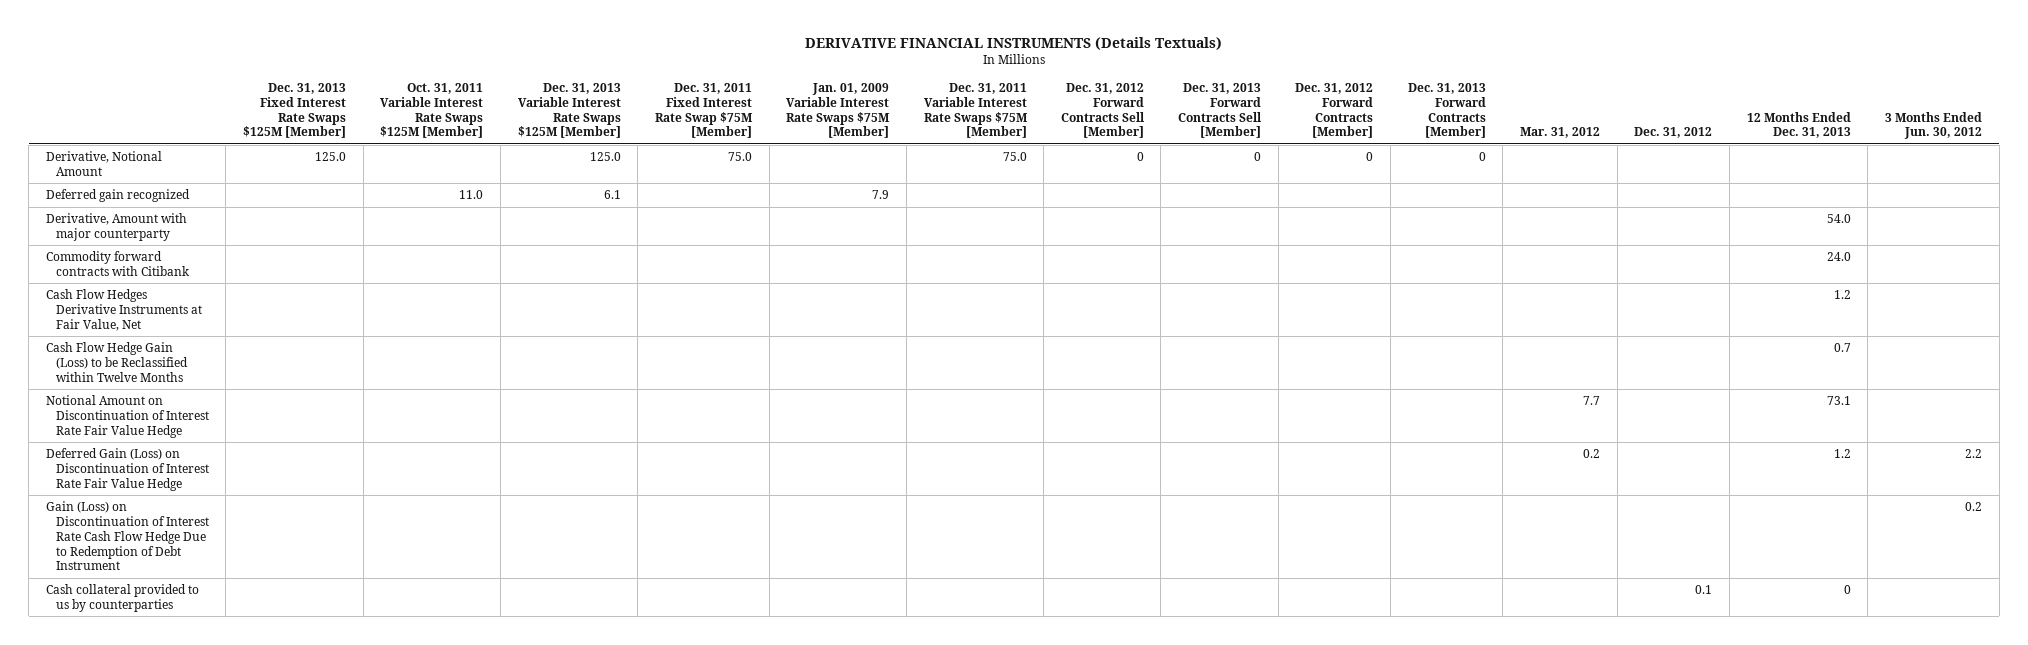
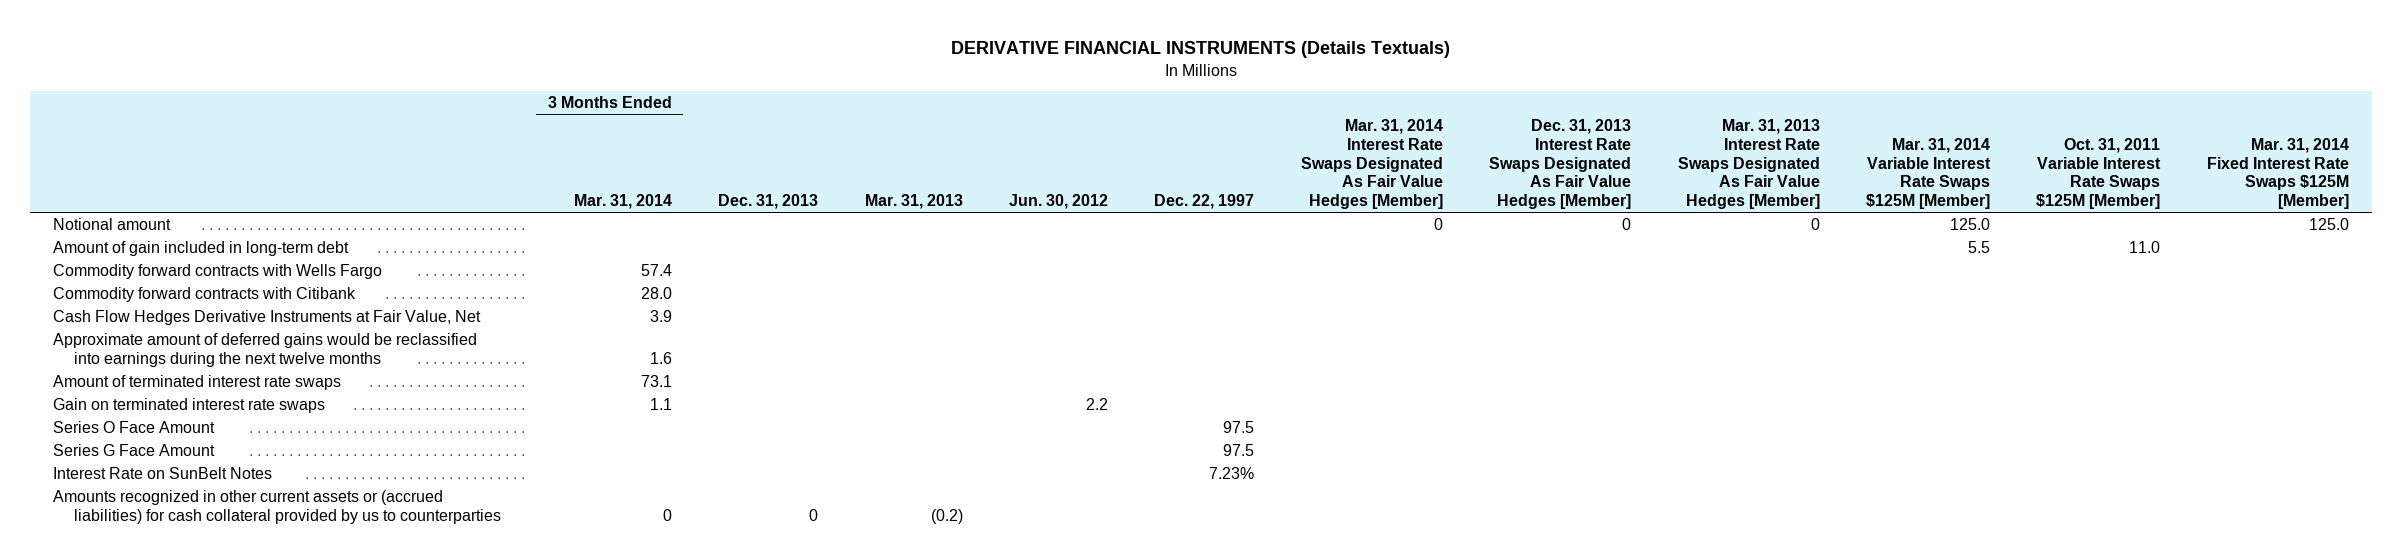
- | Dec. 31, 2013 Fixed Interest Rate Swaps $125M [Member] | Oct. 31, 2011 Variable Interest Rate Swaps $125M [Member] | Dec. 31, 2013 Variable Interest Rate Swaps $125M [Member] | Dec. 31, 2011 Fixed Interest Rate Swap $75M [Member] | Jan. 01, 2009 Variable Interest Rate Swaps $75M [Member] | Dec. 31, 2011 Variable Interest Rate Swaps $75M [Member] | Dec. 31, 2012 Forward Contracts Sell [Member] | Dec. 31, 2013 Forward Contracts Sell [Member] | Dec. 31, 2012 Forward Contracts [Member] | Dec. 31, 2013 Forward Contracts [Member] | Mar. 31, 2012 | Dec. 31, 2012 | 12 Months Ended Dec. 31, 2013 | 3 Months Ended Jun. 30, 2012
+ | 3 Months Ended Mar. 31, 2014 | Dec. 31, 2013 | Mar. 31, 2013 | Jun. 30, 2012 | Dec. 22, 1997 | Mar. 31, 2014 Interest Rate Swaps Designated As Fair Value Hedges [Member] | Dec. 31, 2013 Interest Rate Swaps Designated As Fair Value Hedges [Member] | Mar. 31, 2013 Interest Rate Swaps Designated As Fair Value Hedges [Member] | Mar. 31, 2014 Variable Interest Rate Swaps $125M [Member] | Oct. 31, 2011 Variable Interest Rate Swaps $125M [Member] | Mar. 31, 2014 Fixed Interest Rate Swaps $125M [Member]
- Derivative, Notional Amount | 125.0 | | 125.0 | 75.0 | | 75.0 | 0 | 0 | 0 | 0 | | | |
- Deferred gain recognized | | 11.0 | 6.1 | | 7.9 | | | | | | | | |
- Derivative, Amount with major counterparty | | | | | | | | | | | | | 54.0 |
+ Notional amount | | | | | | 0 | 0 | 0 | 125.0 | | 125.0
+ Amount of gain included in long-term debt | | | | | | | | | 5.5 | 11.0 |
+ Commodity forward contracts with Wells Fargo | 57.4 | | | | | | | | | |
- Cash Flow Hedge Gain (Loss) to be Reclassified within Twelve Months | | | | | | | | | | | | | 0.7 |
- Notional Amount on Discontinuation of Interest Rate Fair Value Hedge | | | | | | | | | | | 7.7 | | 73.1 |
- Deferred Gain (Loss) on Discontinuation of Interest Rate Fair Value Hedge | | | | | | | | | | | 0.2 | | 1.2 | 2.2
- Gain (Loss) on Discontinuation of Interest Rate Cash Flow Hedge Due to Redemption of Debt Instrument | | | | | | | | | | | | | | 0.2
- Cash collateral provided to us by counterparties | | | | | | | | | | | | 0.1 | 0 |
+ Approximate amount of deferred gains would be reclassified into earnings during the next twelve months | 1.6 | | | | | | | | | |
+ Amount of terminated interest rate swaps | 73.1 | | | | | | | | | |
+ Gain on terminated interest rate swaps | 1.1 | | | 2.2 | | | | | | |
+ Series O Face Amount | | | | | 97.5 | | | | | |
+ Series G Face Amount | | | | | 97.5 | | | | | |
+ Interest Rate on SunBelt Notes | | | | | 7.23% | | | | | |
+ Amounts recognized in other current assets or (accrued liabilities) for cash collateral provided by us to counterparties | 0 | 0 | (0.2) | | | | | | | |

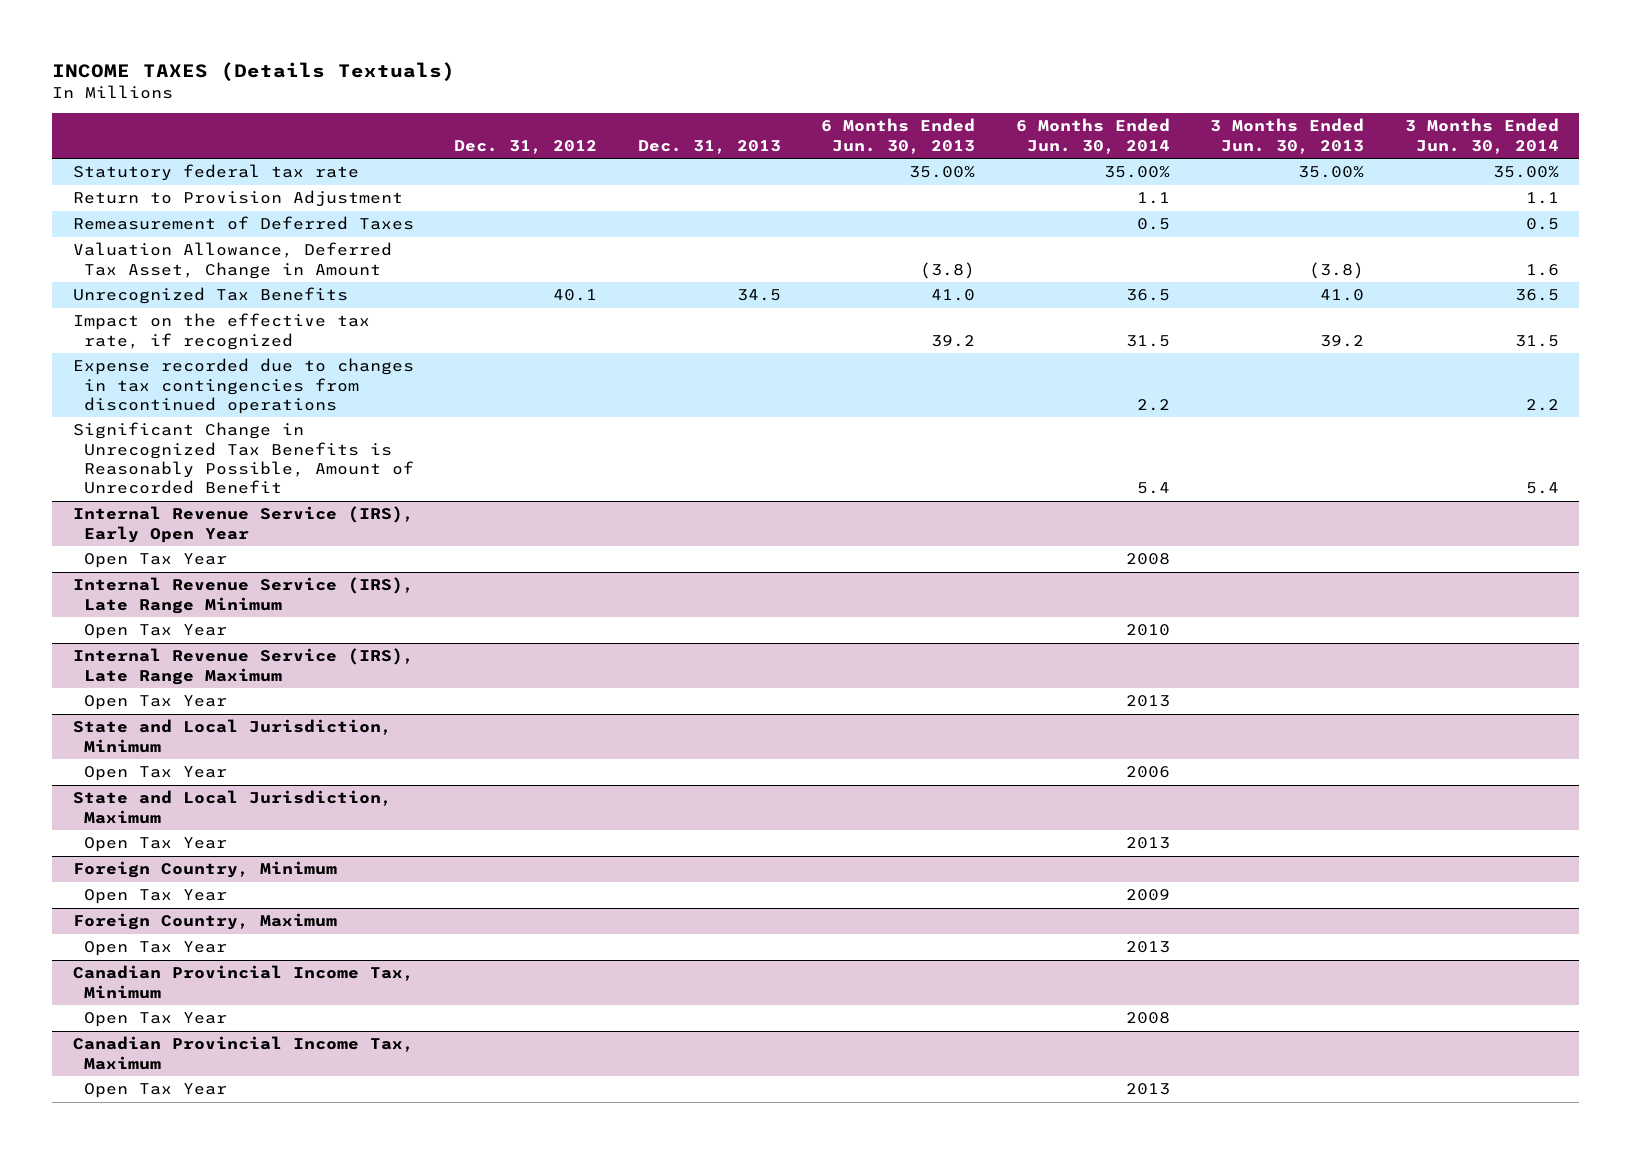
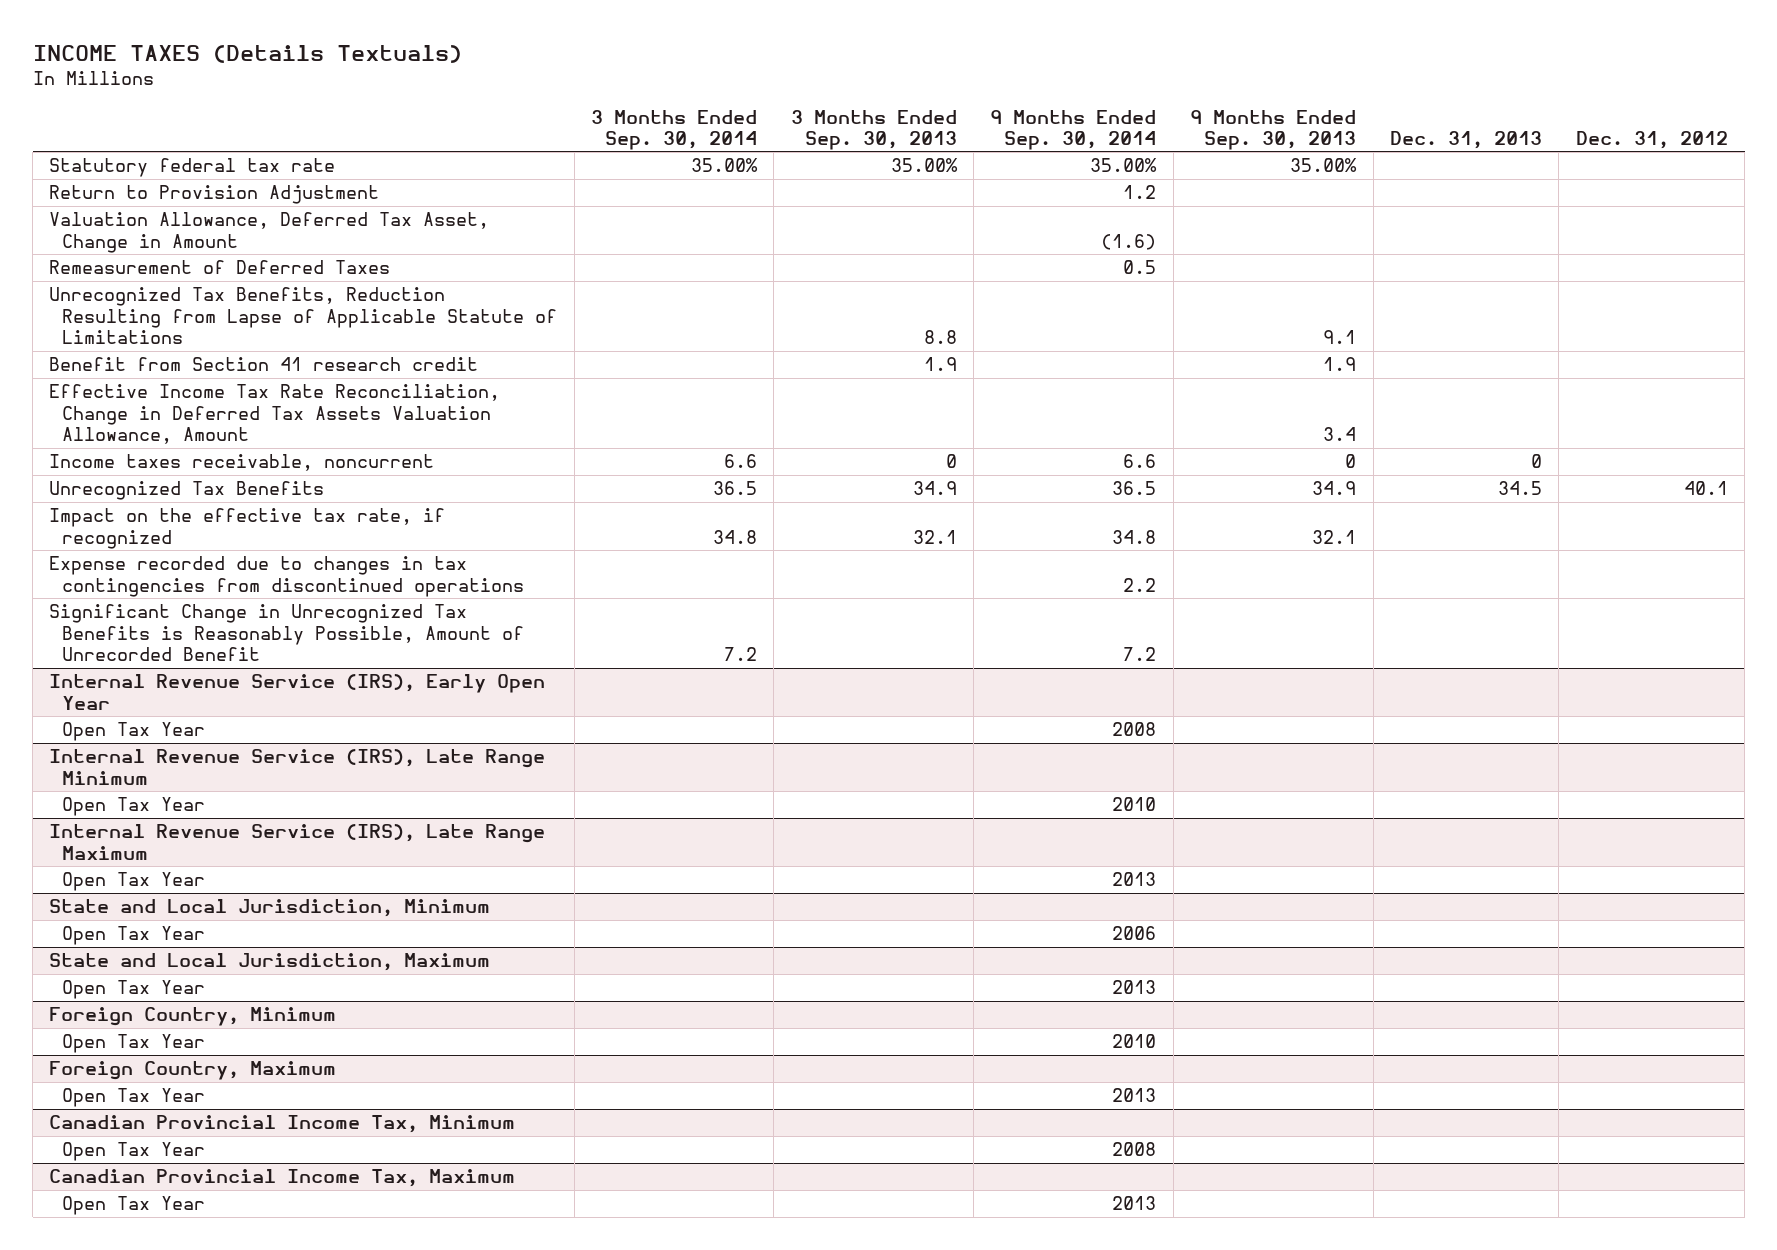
- | Dec. 31, 2012 | Dec. 31, 2013 | 6 Months Ended Jun. 30, 2013 | 6 Months Ended Jun. 30, 2014 | 3 Months Ended Jun. 30, 2013 | 3 Months Ended Jun. 30, 2014
+ | 3 Months Ended Sep. 30, 2014 | 3 Months Ended Sep. 30, 2013 | 9 Months Ended Sep. 30, 2014 | 9 Months Ended Sep. 30, 2013 | Dec. 31, 2013 | Dec. 31, 2012
moved down: Remeasurement of Deferred Taxes | | | 0.5 | | |
+ Unrecognized Tax Benefits, Reduction Resulting from Lapse of Applicable Statute of Limitations | | 8.8 | | 9.1 | |
+ Benefit from Section 41 research credit | | 1.9 | | 1.9 | |
+ Effective Income Tax Rate Reconciliation, Change in Deferred Tax Assets Valuation Allowance, Amount | | | | 3.4 | |
+ Income taxes receivable, noncurrent | 6.6 | 0 | 6.6 | 0 | 0 |

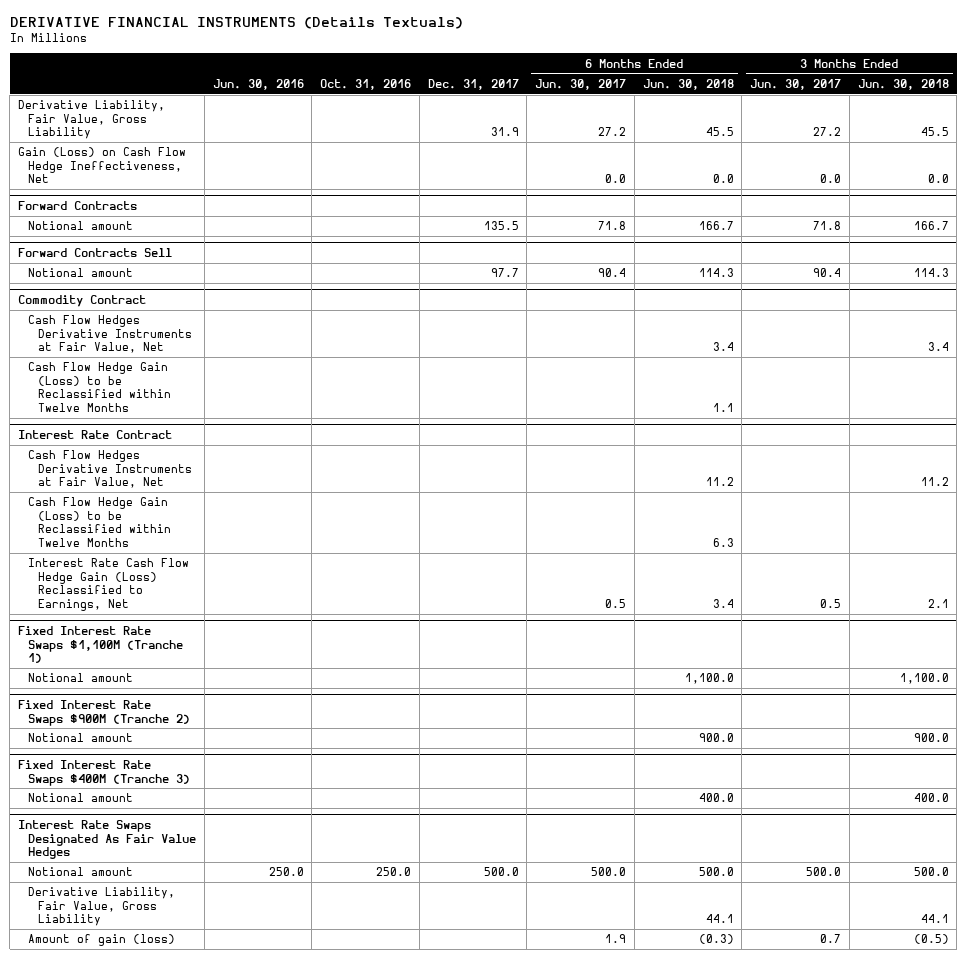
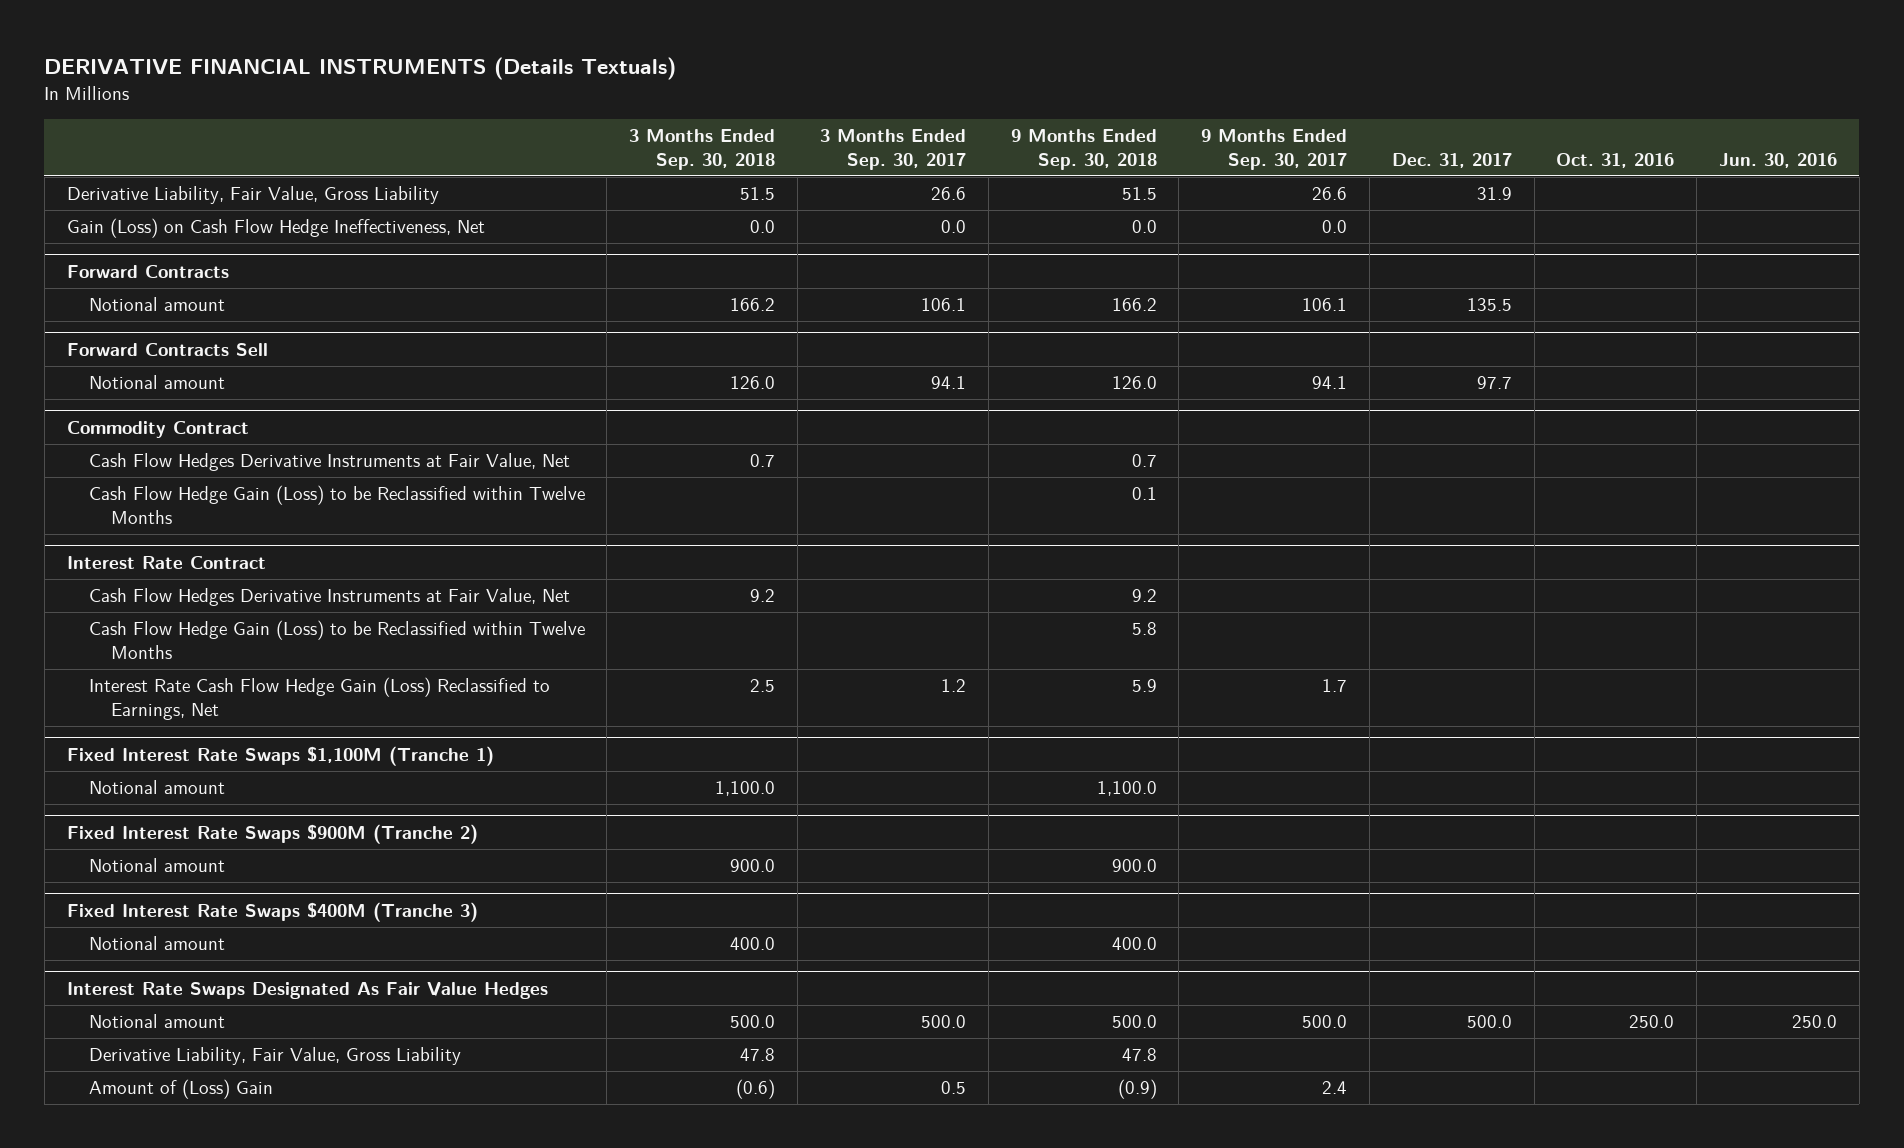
- | Jun. 30, 2016 | Oct. 31, 2016 | Dec. 31, 2017 | 6 Months Ended Jun. 30, 2017 | 6 Months Ended Jun. 30, 2018 | 3 Months Ended Jun. 30, 2017 | 3 Months Ended Jun. 30, 2018
+ | 3 Months Ended Sep. 30, 2018 | 3 Months Ended Sep. 30, 2017 | 9 Months Ended Sep. 30, 2018 | 9 Months Ended Sep. 30, 2017 | Dec. 31, 2017 | Oct. 31, 2016 | Jun. 30, 2016
@ Interest Rate Swaps Designated As Fair Value Hedges
- Amount of gain (loss) | | | | 1.9 | (0.3) | 0.7 | (0.5)
+ Amount of (Loss) Gain | (0.6) | 0.5 | (0.9) | 2.4 | | |

